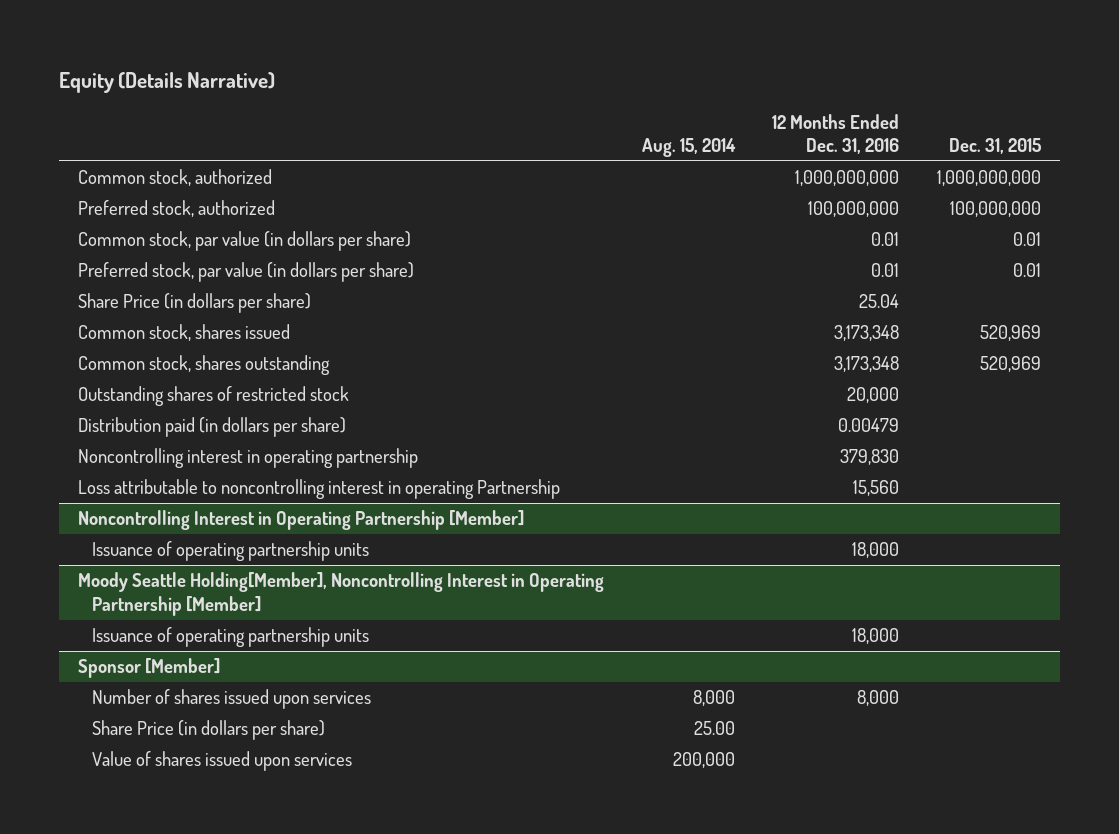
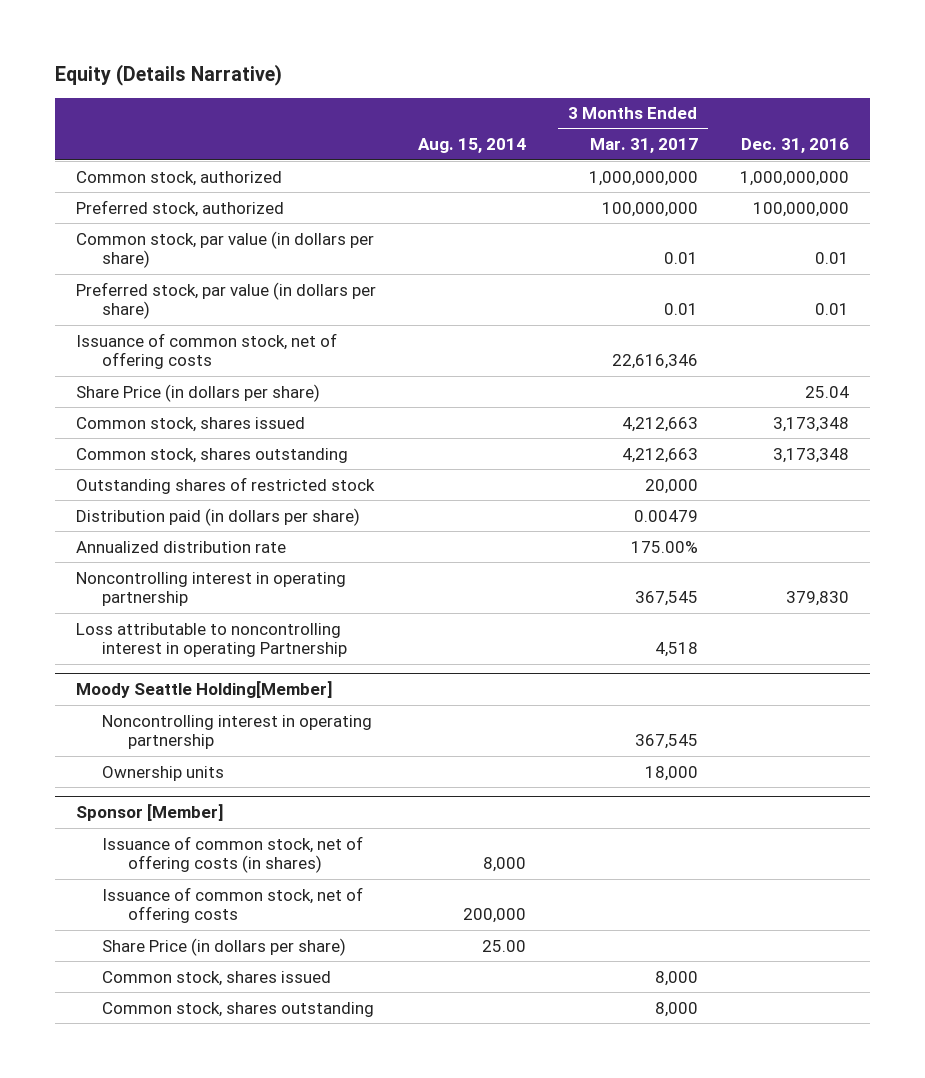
- | Aug. 15, 2014 | 12 Months Ended Dec. 31, 2016 | Dec. 31, 2015
+ | Aug. 15, 2014 | 3 Months Ended Mar. 31, 2017 | Dec. 31, 2016
+ Issuance of common stock, net of offering costs | | 22,616,346 |
+ Annualized distribution rate | | 175.00% |
- Noncontrolling Interest in Operating Partnership [Member]
- Issuance of operating partnership units | | 18,000 |
- Moody Seattle Holding[Member], Noncontrolling Interest in Operating Partnership [Member]
- Issuance of operating partnership units | | 18,000 |
+ Moody Seattle Holding[Member]
+ Noncontrolling interest in operating partnership | | 367,545 |
+ Ownership units | | 18,000 |
@ Sponsor [Member]
- Number of shares issued upon services | 8,000 | 8,000 |
+ Issuance of common stock, net of offering costs (in shares) | 8,000 | |
+ Issuance of common stock, net of offering costs | 200,000 | |
- Value of shares issued upon services | 200,000 | |
+ Common stock, shares issued | | 8,000 |
+ Common stock, shares outstanding | | 8,000 |

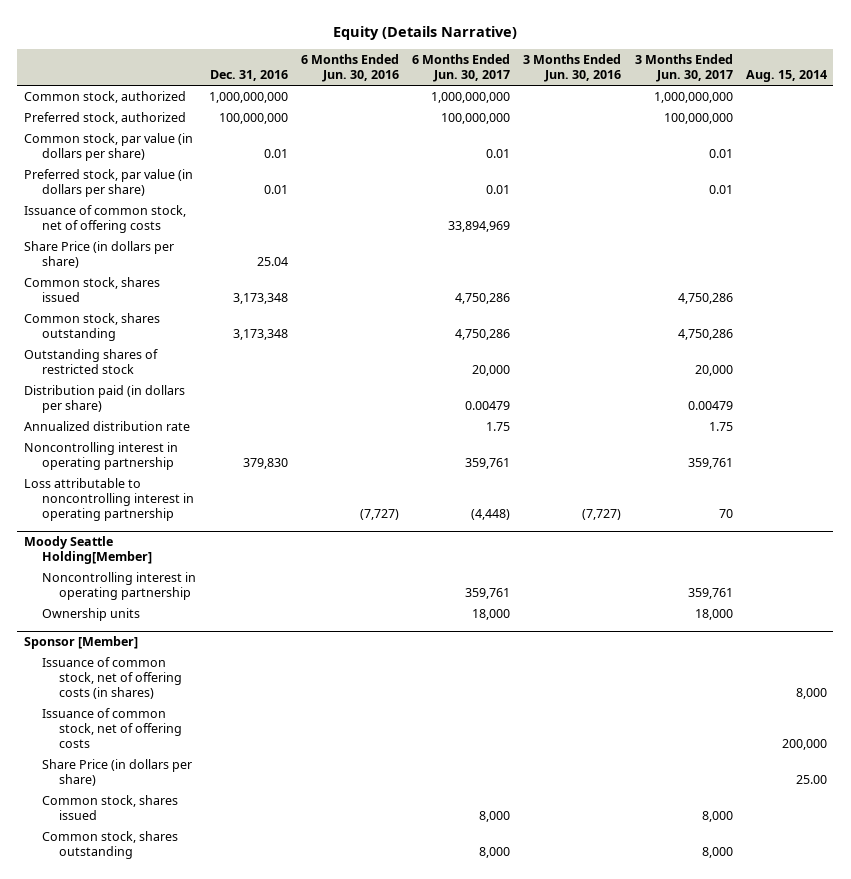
- | Aug. 15, 2014 | 3 Months Ended Mar. 31, 2017 | Dec. 31, 2016
+ | Dec. 31, 2016 | 6 Months Ended Jun. 30, 2016 | 6 Months Ended Jun. 30, 2017 | 3 Months Ended Jun. 30, 2016 | 3 Months Ended Jun. 30, 2017 | Aug. 15, 2014
- Loss attributable to noncontrolling interest in operating Partnership | | 4,518 |
+ Loss attributable to noncontrolling interest in operating partnership | | (7,727) | (4,448) | (7,727) | 70 |

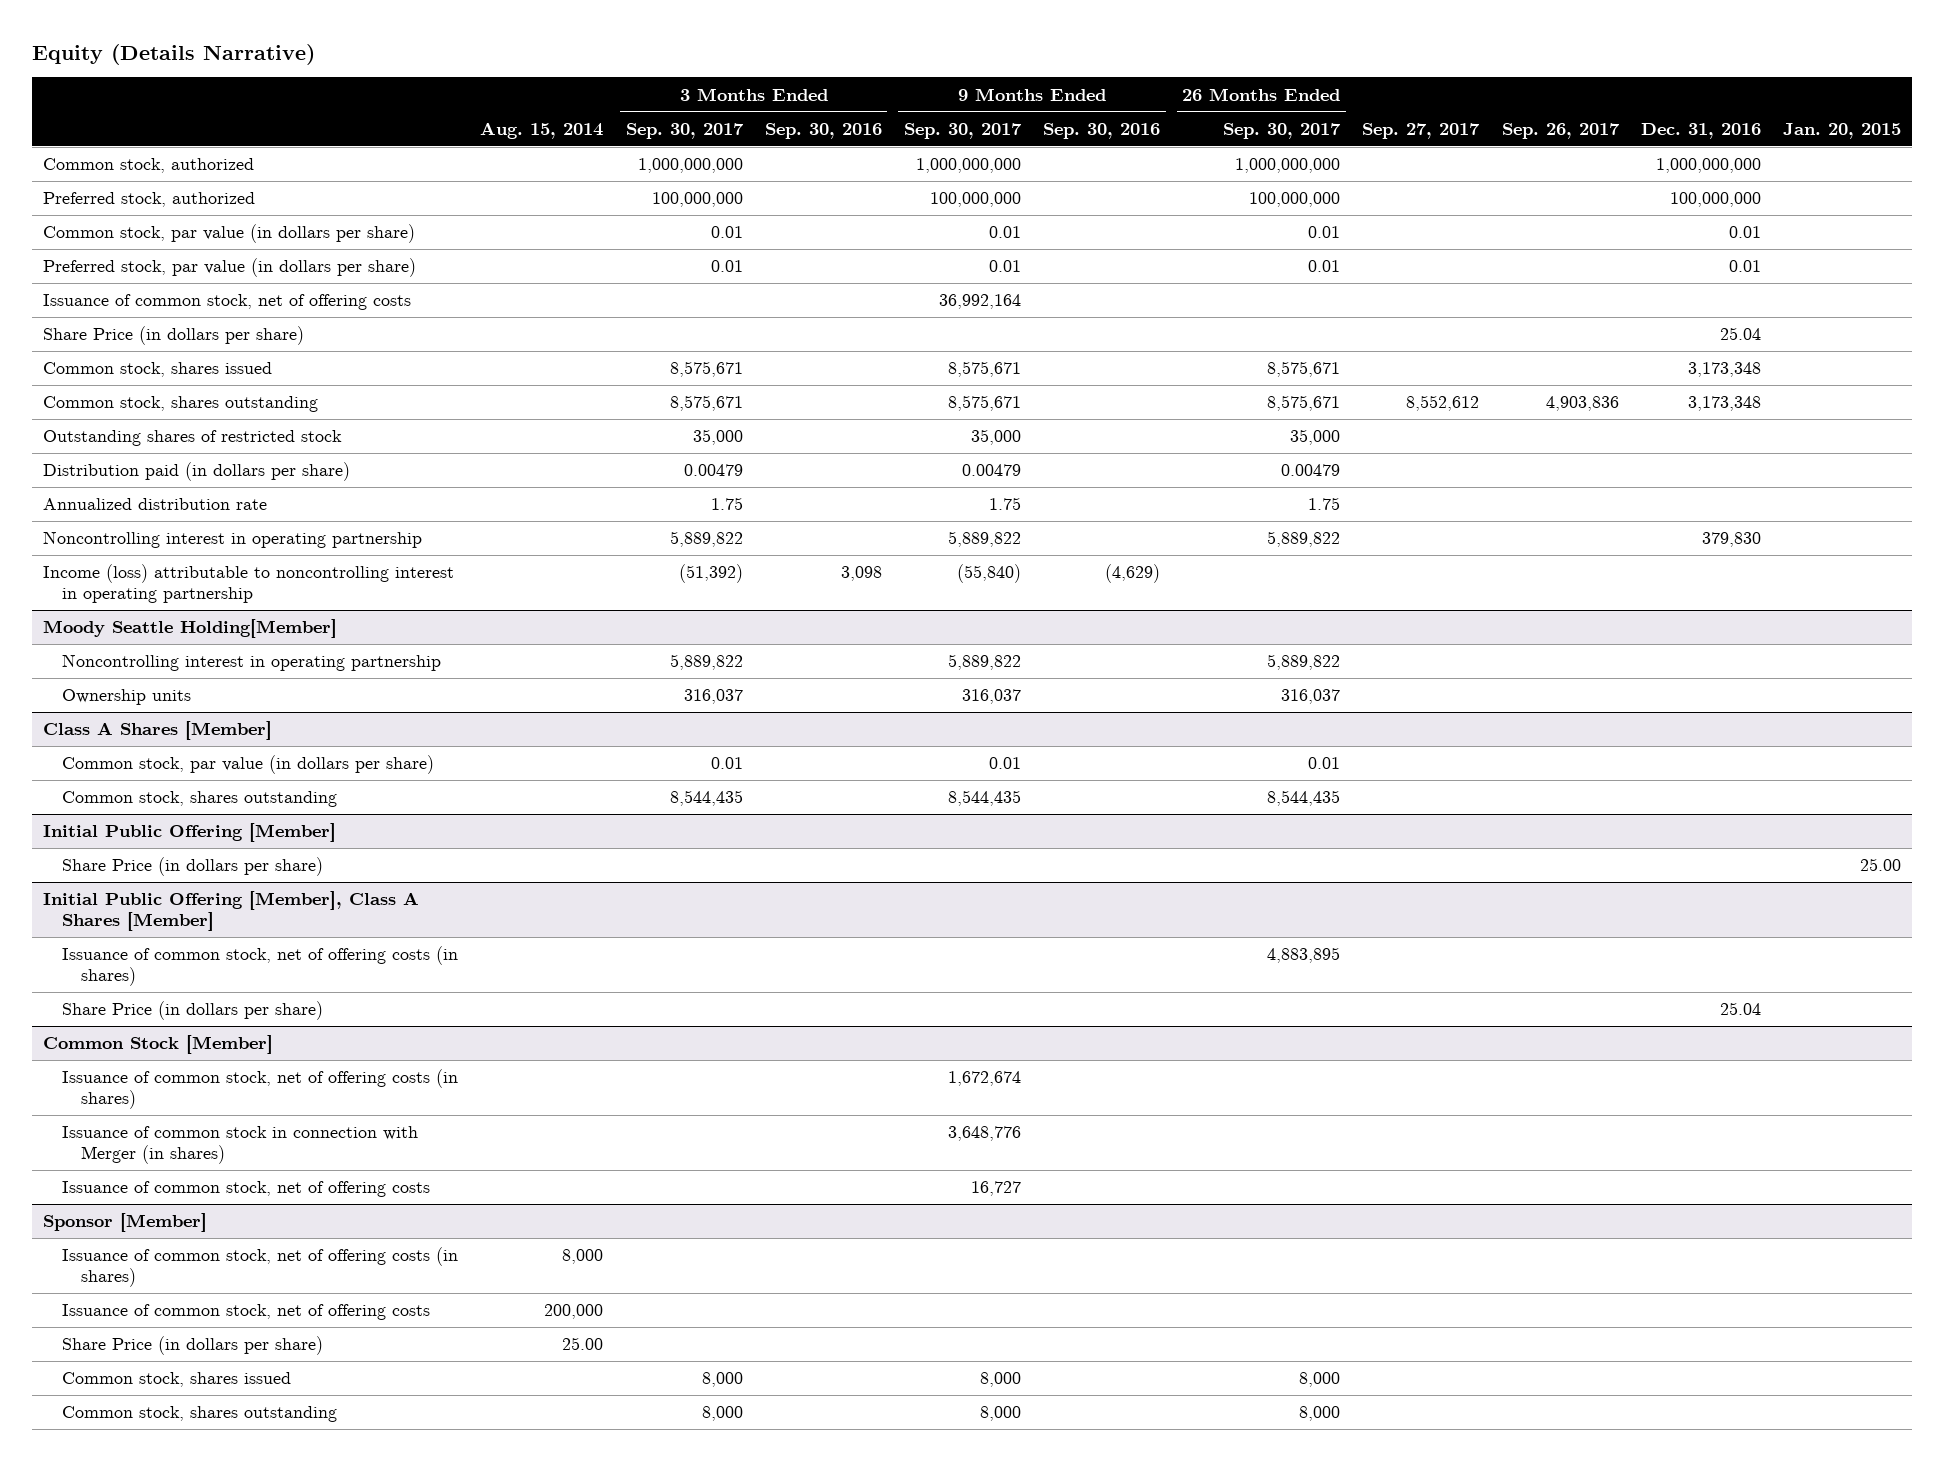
- | Dec. 31, 2016 | 6 Months Ended Jun. 30, 2016 | 6 Months Ended Jun. 30, 2017 | 3 Months Ended Jun. 30, 2016 | 3 Months Ended Jun. 30, 2017 | Aug. 15, 2014
+ | Aug. 15, 2014 | 3 Months Ended Sep. 30, 2017 | 3 Months Ended Sep. 30, 2016 | 9 Months Ended Sep. 30, 2017 | 9 Months Ended Sep. 30, 2016 | 26 Months Ended Sep. 30, 2017 | Sep. 27, 2017 | Sep. 26, 2017 | Dec. 31, 2016 | Jan. 20, 2015
- Loss attributable to noncontrolling interest in operating partnership | | (7,727) | (4,448) | (7,727) | 70 |
+ Income (loss) attributable to noncontrolling interest in operating partnership | | (51,392) | 3,098 | (55,840) | (4,629) | | | | |
+ Class A Shares [Member]
+ Common stock, par value (in dollars per share) | | 0.01 | | 0.01 | | 0.01 | | | |
+ Common stock, shares outstanding | | 8,544,435 | | 8,544,435 | | 8,544,435 | | | |
+ Initial Public Offering [Member]
+ Share Price (in dollars per share) | | | | | | | | | | 25.00
+ Initial Public Offering [Member], Class A Shares [Member]
+ Issuance of common stock, net of offering costs (in shares) | | | | | | 4,883,895 | | | |
+ Share Price (in dollars per share) | | | | | | | | | 25.04 |
+ Common Stock [Member]
+ Issuance of common stock, net of offering costs (in shares) | | | | 1,672,674 | | | | | |
+ Issuance of common stock in connection with Merger (in shares) | | | | 3,648,776 | | | | | |
+ Issuance of common stock, net of offering costs | | | | 16,727 | | | | | |

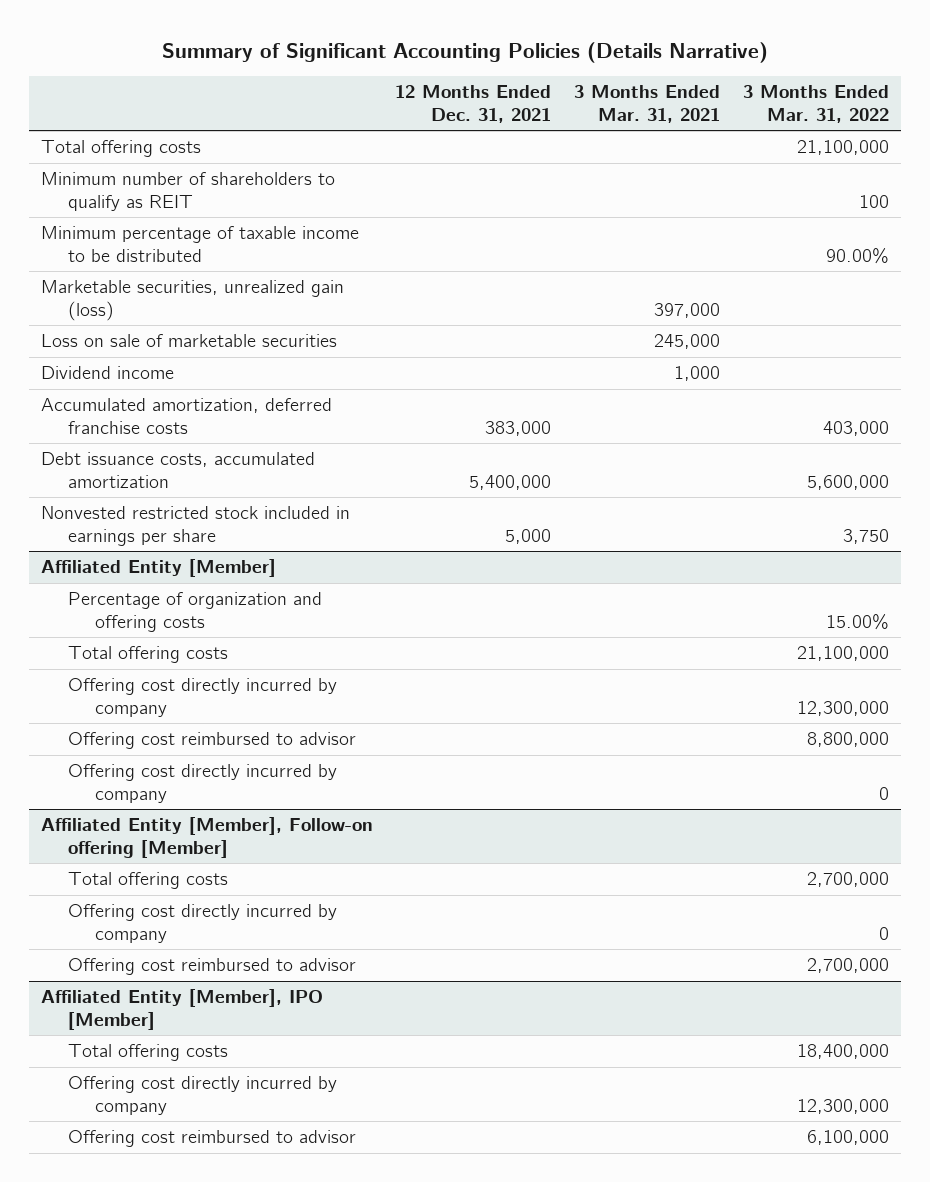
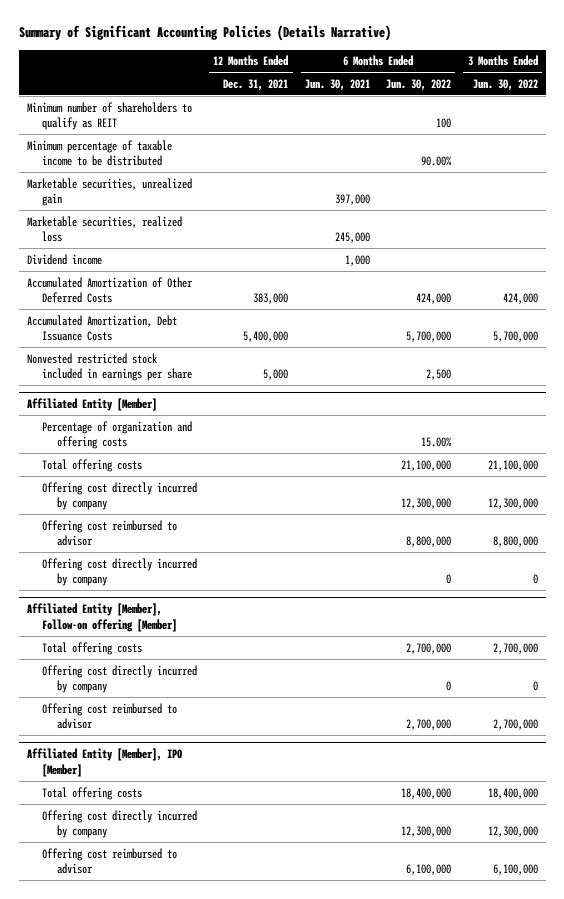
- | 12 Months Ended Dec. 31, 2021 | 3 Months Ended Mar. 31, 2021 | 3 Months Ended Mar. 31, 2022
+ | 12 Months Ended Dec. 31, 2021 | 6 Months Ended Jun. 30, 2021 | 6 Months Ended Jun. 30, 2022 | 3 Months Ended Jun. 30, 2022
- Total offering costs | | | 21,100,000
- Marketable securities, unrealized gain (loss) | | 397,000 |
- Loss on sale of marketable securities | | 245,000 |
+ Marketable securities, unrealized gain | | 397,000 | |
+ Marketable securities, realized loss | | 245,000 | |
- Accumulated amortization, deferred franchise costs | 383,000 | | 403,000
- Debt issuance costs, accumulated amortization | 5,400,000 | | 5,600,000
+ Accumulated Amortization of Other Deferred Costs | 383,000 | | 424,000 | 424,000
+ Accumulated Amortization, Debt Issuance Costs | 5,400,000 | | 5,700,000 | 5,700,000

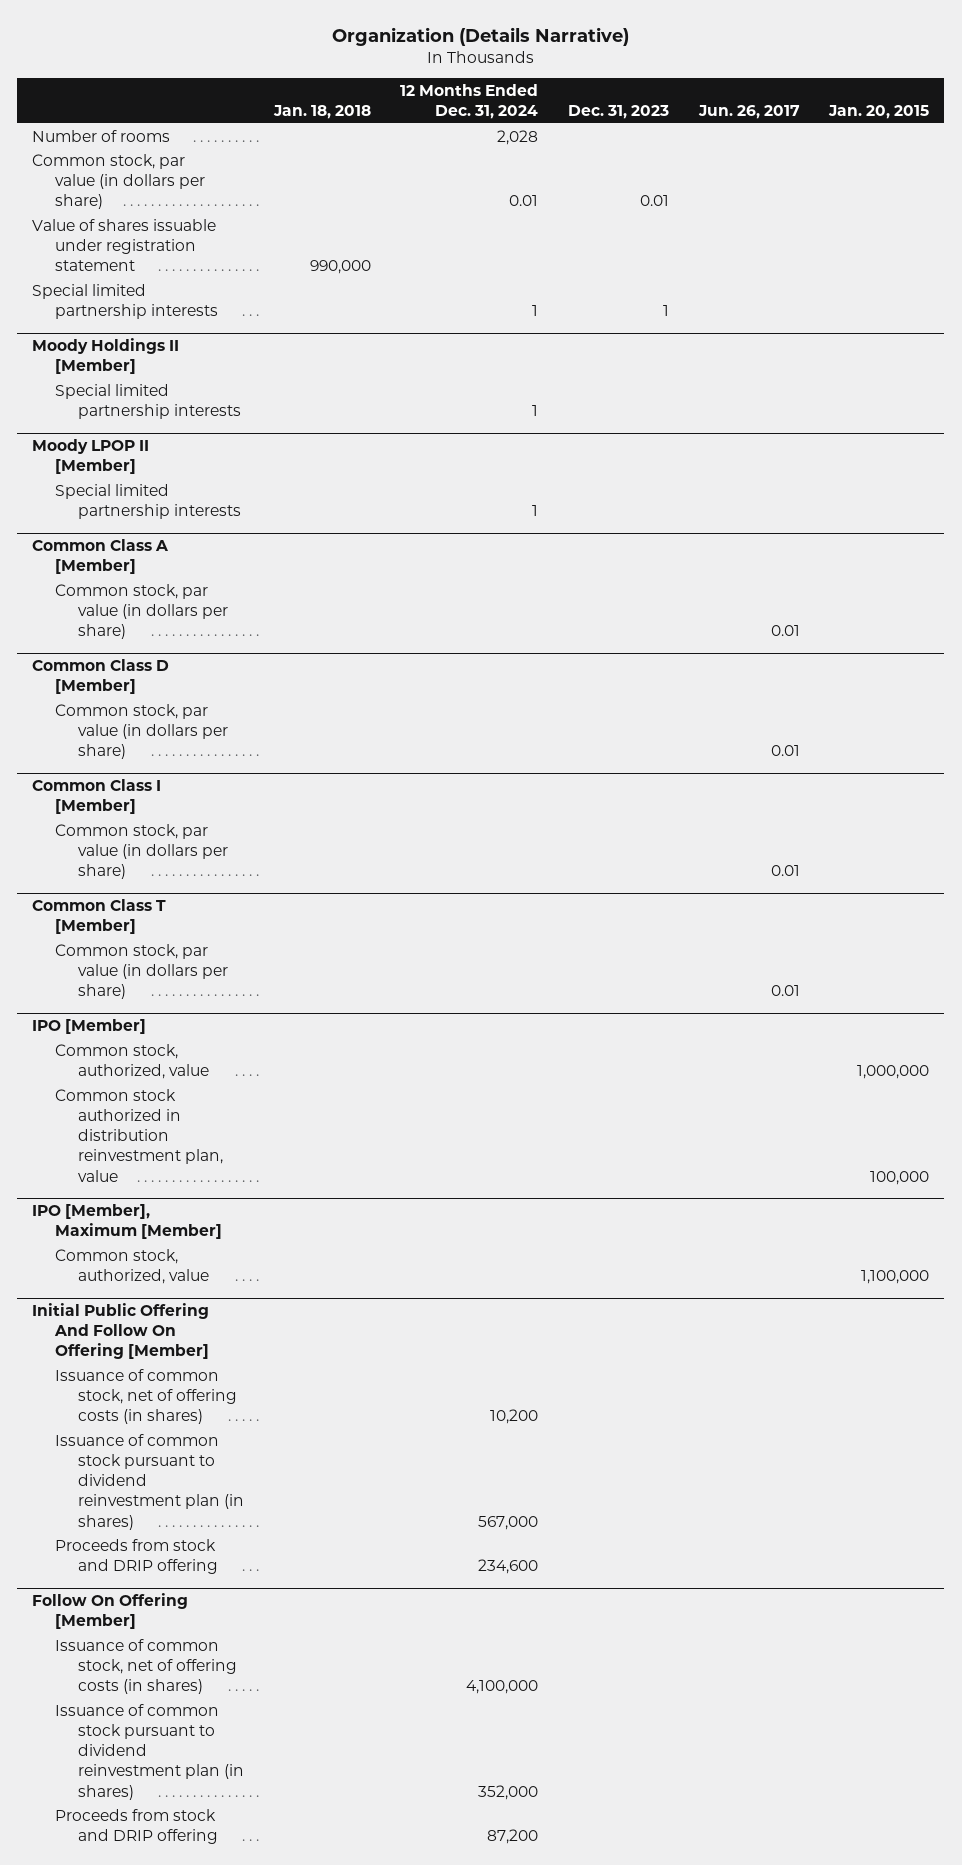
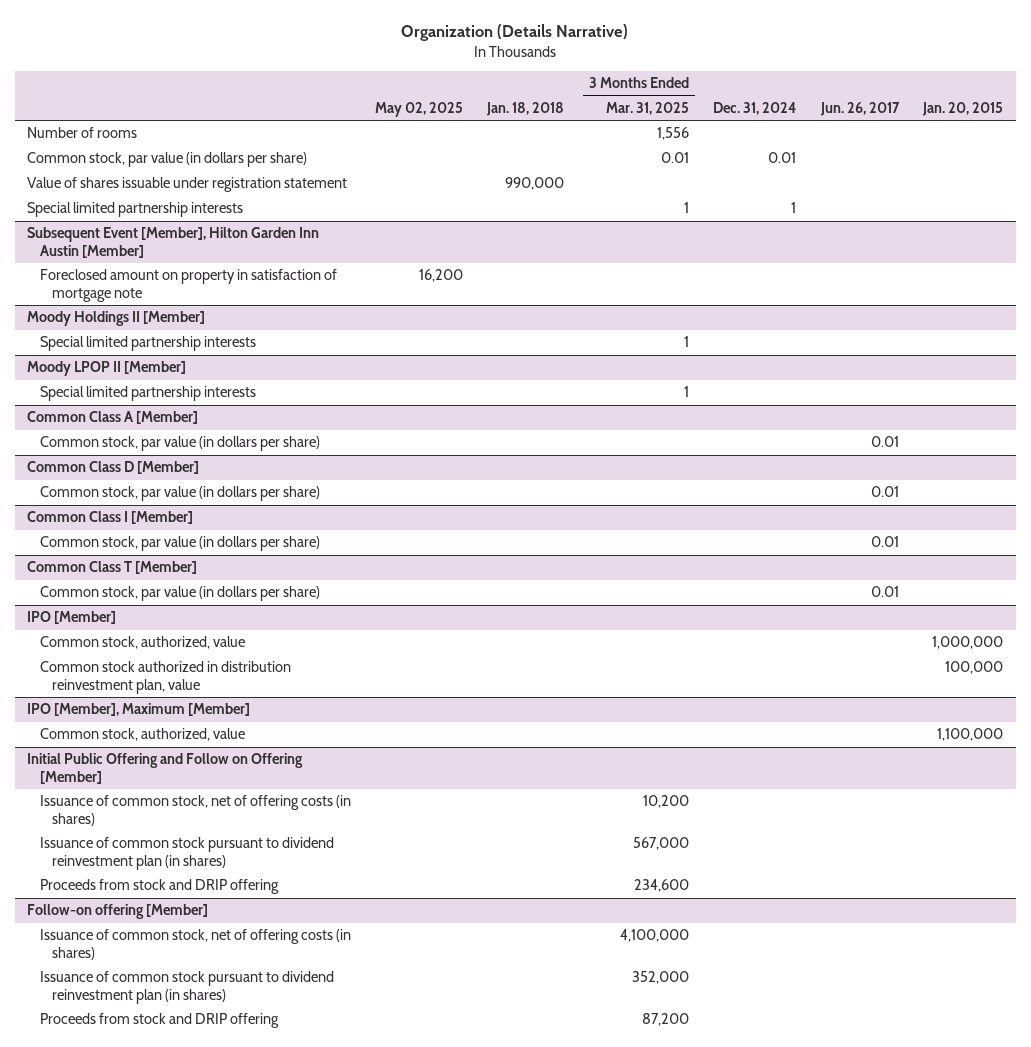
- | Jan. 18, 2018 | 12 Months Ended Dec. 31, 2024 | Dec. 31, 2023 | Jun. 26, 2017 | Jan. 20, 2015
+ | May 02, 2025 | Jan. 18, 2018 | 3 Months Ended Mar. 31, 2025 | Dec. 31, 2024 | Jun. 26, 2017 | Jan. 20, 2015
+ Subsequent Event [Member], Hilton Garden Inn Austin [Member]
+ Foreclosed amount on property in satisfaction of mortgage note | 16,200 | | | | |
- Initial Public Offering And Follow On Offering [Member]
+ Initial Public Offering and Follow on Offering [Member]
- Follow On Offering [Member]
+ Follow-on offering [Member]

